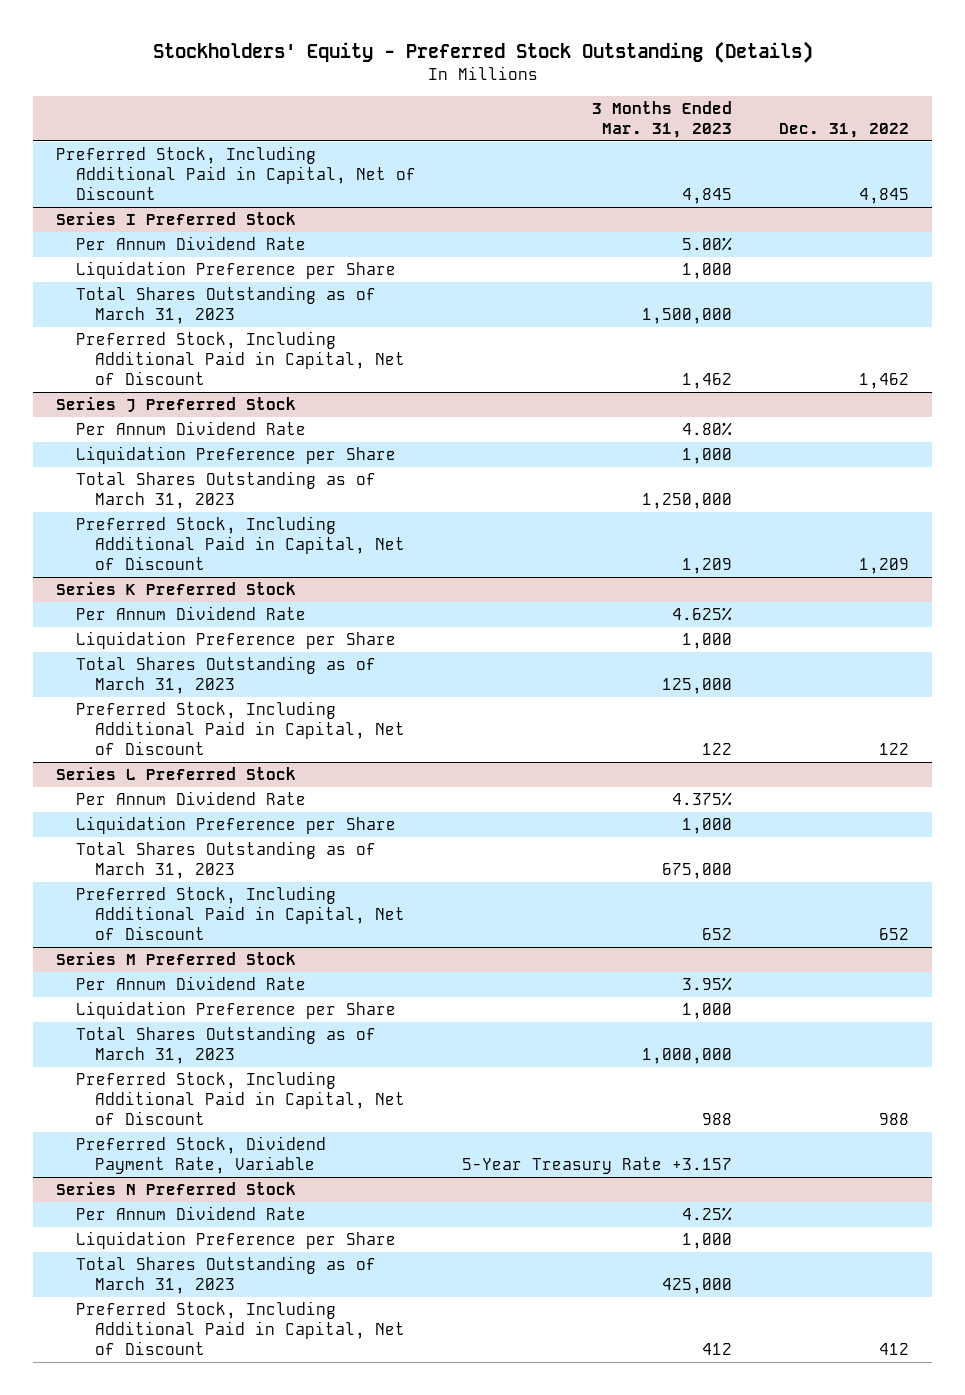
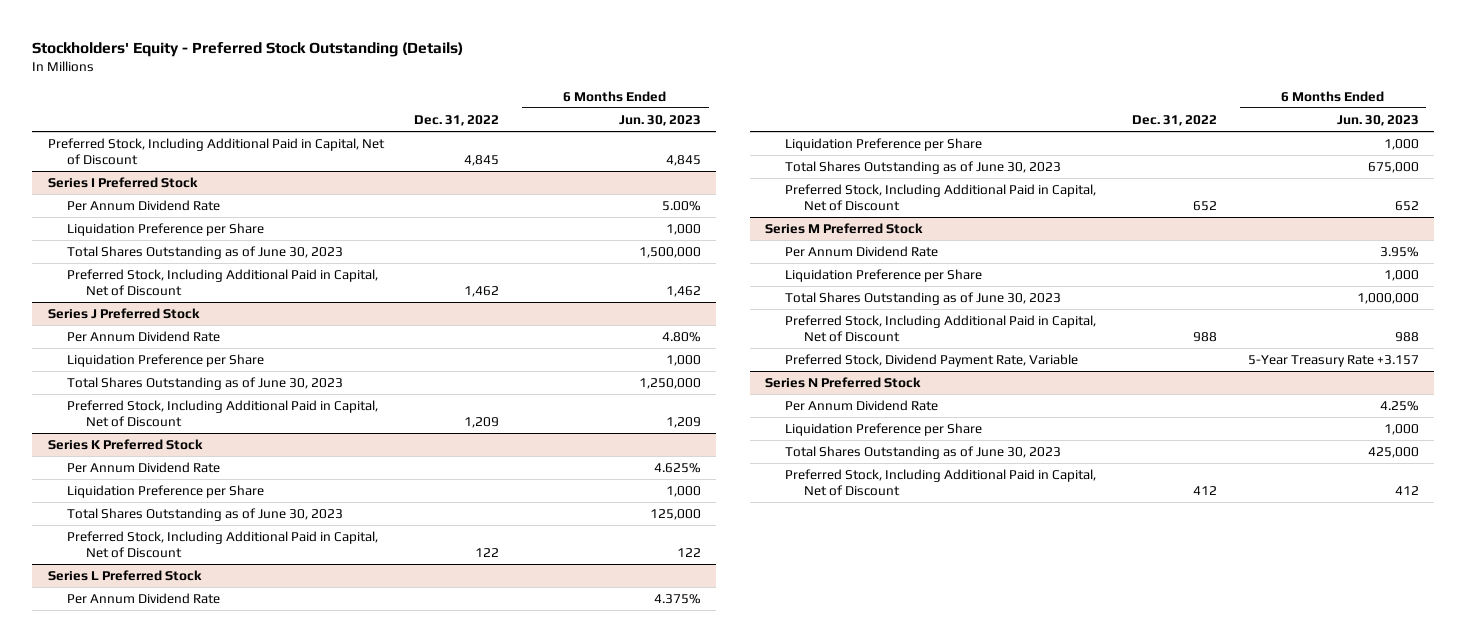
- | 3 Months Ended Mar. 31, 2023 | Dec. 31, 2022
+ | Dec. 31, 2022 | 6 Months Ended Jun. 30, 2023
@ Series I Preferred Stock
- Total Shares Outstanding as of March 31, 2023 | 1,500,000 |
+ Total Shares Outstanding as of June 30, 2023 | | 1,500,000
@ Series J Preferred Stock
- Total Shares Outstanding as of March 31, 2023 | 1,250,000 |
+ Total Shares Outstanding as of June 30, 2023 | | 1,250,000
@ Series K Preferred Stock
- Total Shares Outstanding as of March 31, 2023 | 125,000 |
+ Total Shares Outstanding as of June 30, 2023 | | 125,000
@ Series L Preferred Stock
- Total Shares Outstanding as of March 31, 2023 | 675,000 |
+ Total Shares Outstanding as of June 30, 2023 | | 675,000
@ Series M Preferred Stock
- Total Shares Outstanding as of March 31, 2023 | 1,000,000 |
+ Total Shares Outstanding as of June 30, 2023 | | 1,000,000
@ Series N Preferred Stock
- Total Shares Outstanding as of March 31, 2023 | 425,000 |
+ Total Shares Outstanding as of June 30, 2023 | | 425,000

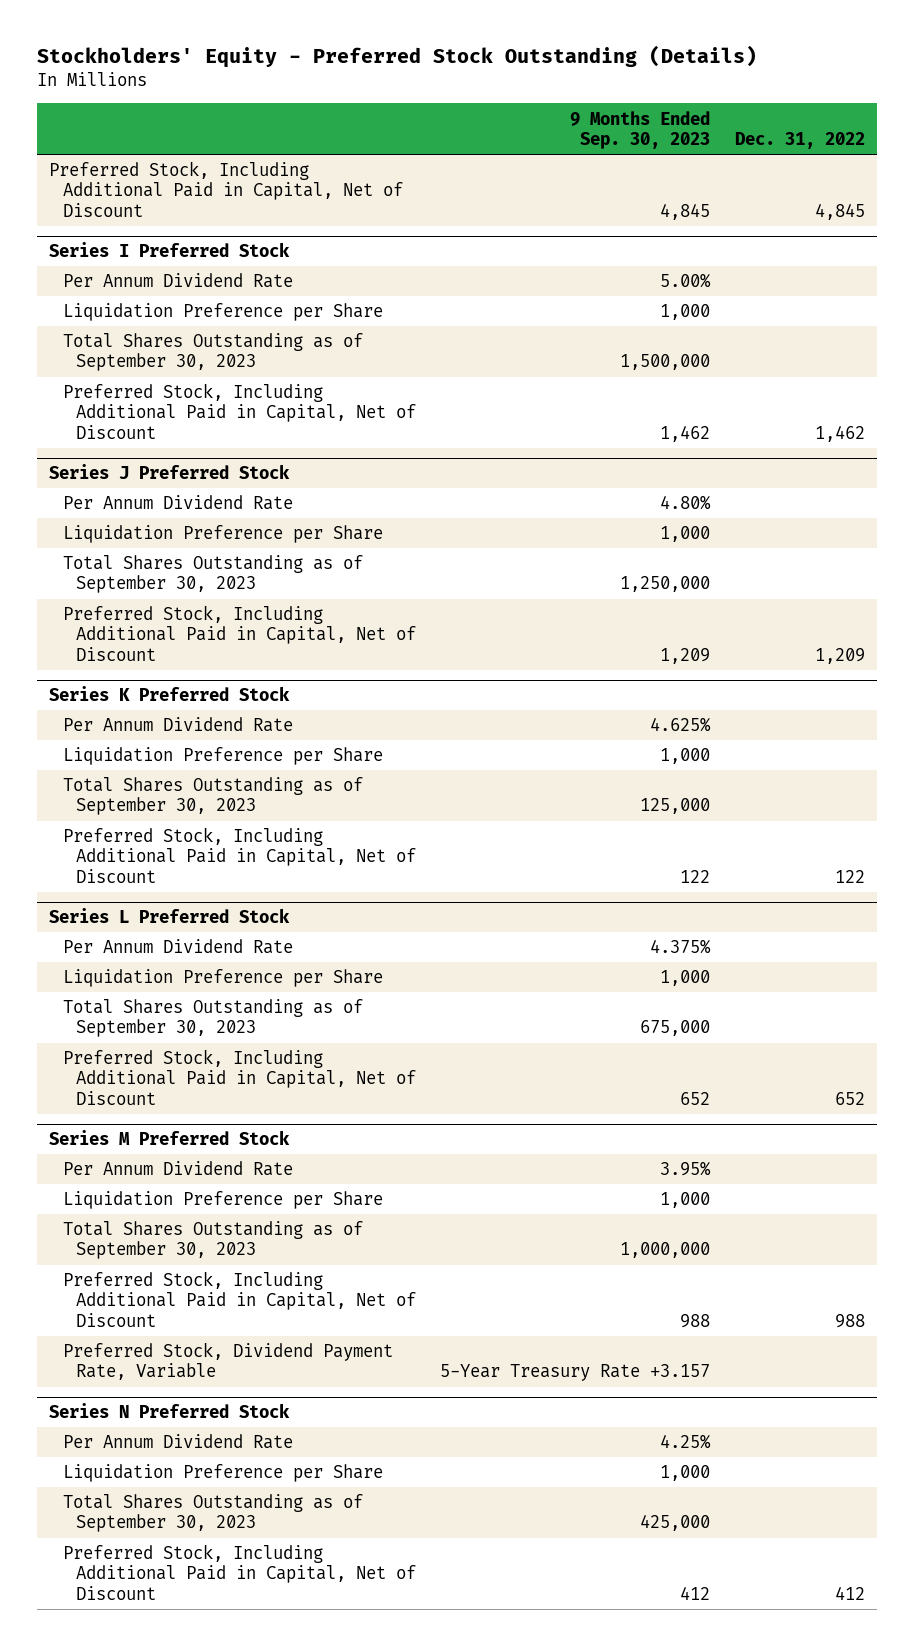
- | Dec. 31, 2022 | 6 Months Ended Jun. 30, 2023
+ | 9 Months Ended Sep. 30, 2023 | Dec. 31, 2022
@ Series I Preferred Stock
- Total Shares Outstanding as of June 30, 2023 | | 1,500,000
+ Total Shares Outstanding as of September 30, 2023 | 1,500,000 |
@ Series J Preferred Stock
- Total Shares Outstanding as of June 30, 2023 | | 1,250,000
+ Total Shares Outstanding as of September 30, 2023 | 1,250,000 |
@ Series K Preferred Stock
- Total Shares Outstanding as of June 30, 2023 | | 125,000
+ Total Shares Outstanding as of September 30, 2023 | 125,000 |
@ Series L Preferred Stock
- Total Shares Outstanding as of June 30, 2023 | | 675,000
+ Total Shares Outstanding as of September 30, 2023 | 675,000 |
@ Series M Preferred Stock
- Total Shares Outstanding as of June 30, 2023 | | 1,000,000
+ Total Shares Outstanding as of September 30, 2023 | 1,000,000 |
@ Series N Preferred Stock
- Total Shares Outstanding as of June 30, 2023 | | 425,000
+ Total Shares Outstanding as of September 30, 2023 | 425,000 |

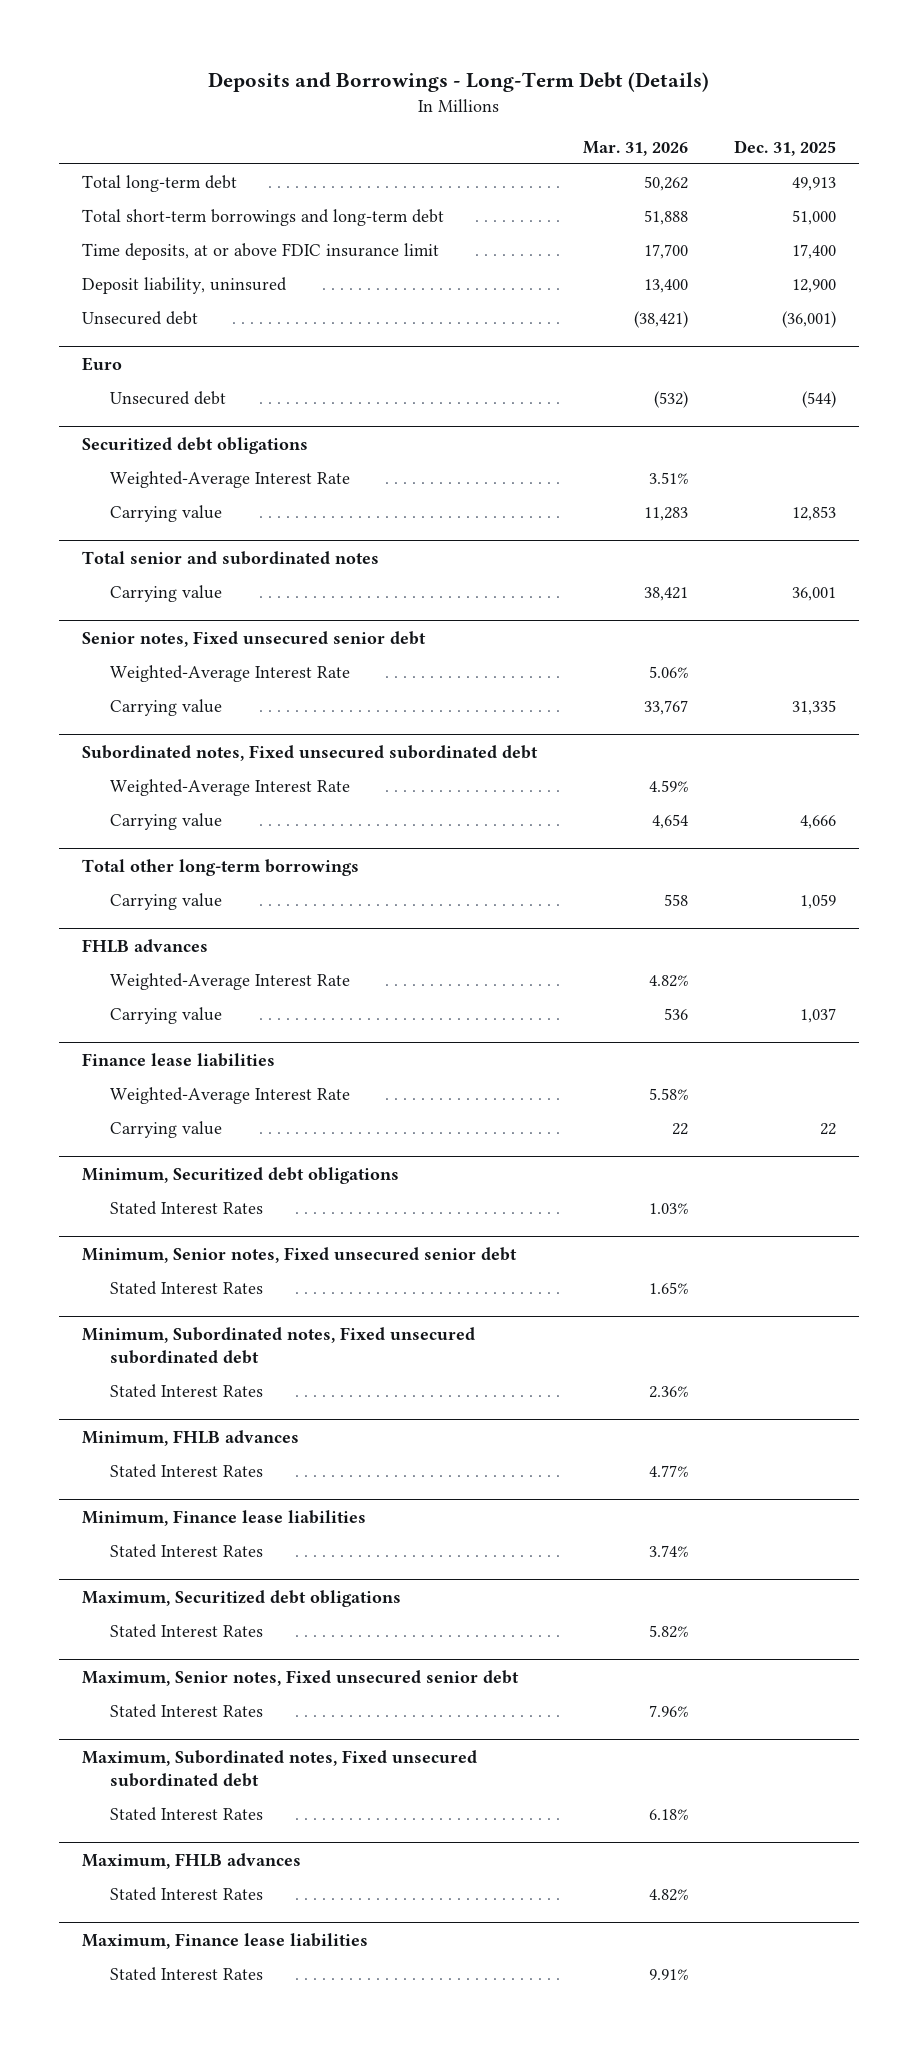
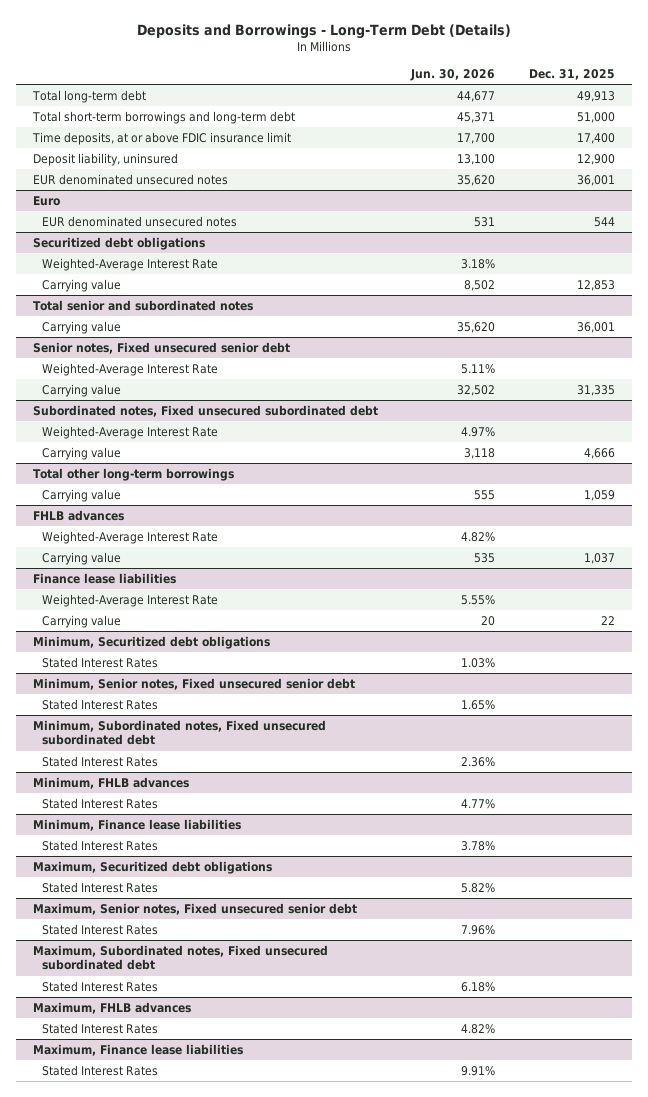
- | Mar. 31, 2026 | Dec. 31, 2025
+ | Jun. 30, 2026 | Dec. 31, 2025
- Unsecured debt | (38,421) | (36,001)
+ EUR denominated unsecured notes | 35,620 | 36,001
@ Euro
- Unsecured debt | (532) | (544)
+ EUR denominated unsecured notes | 531 | 544

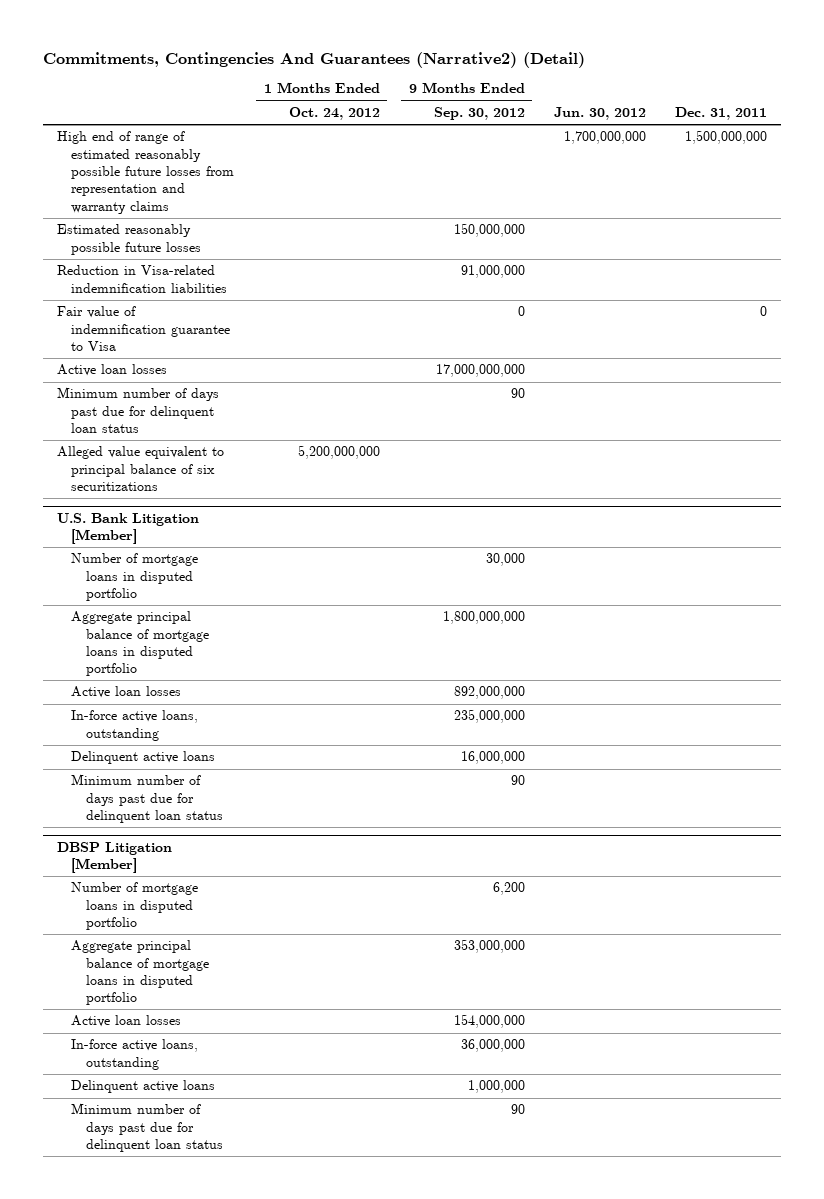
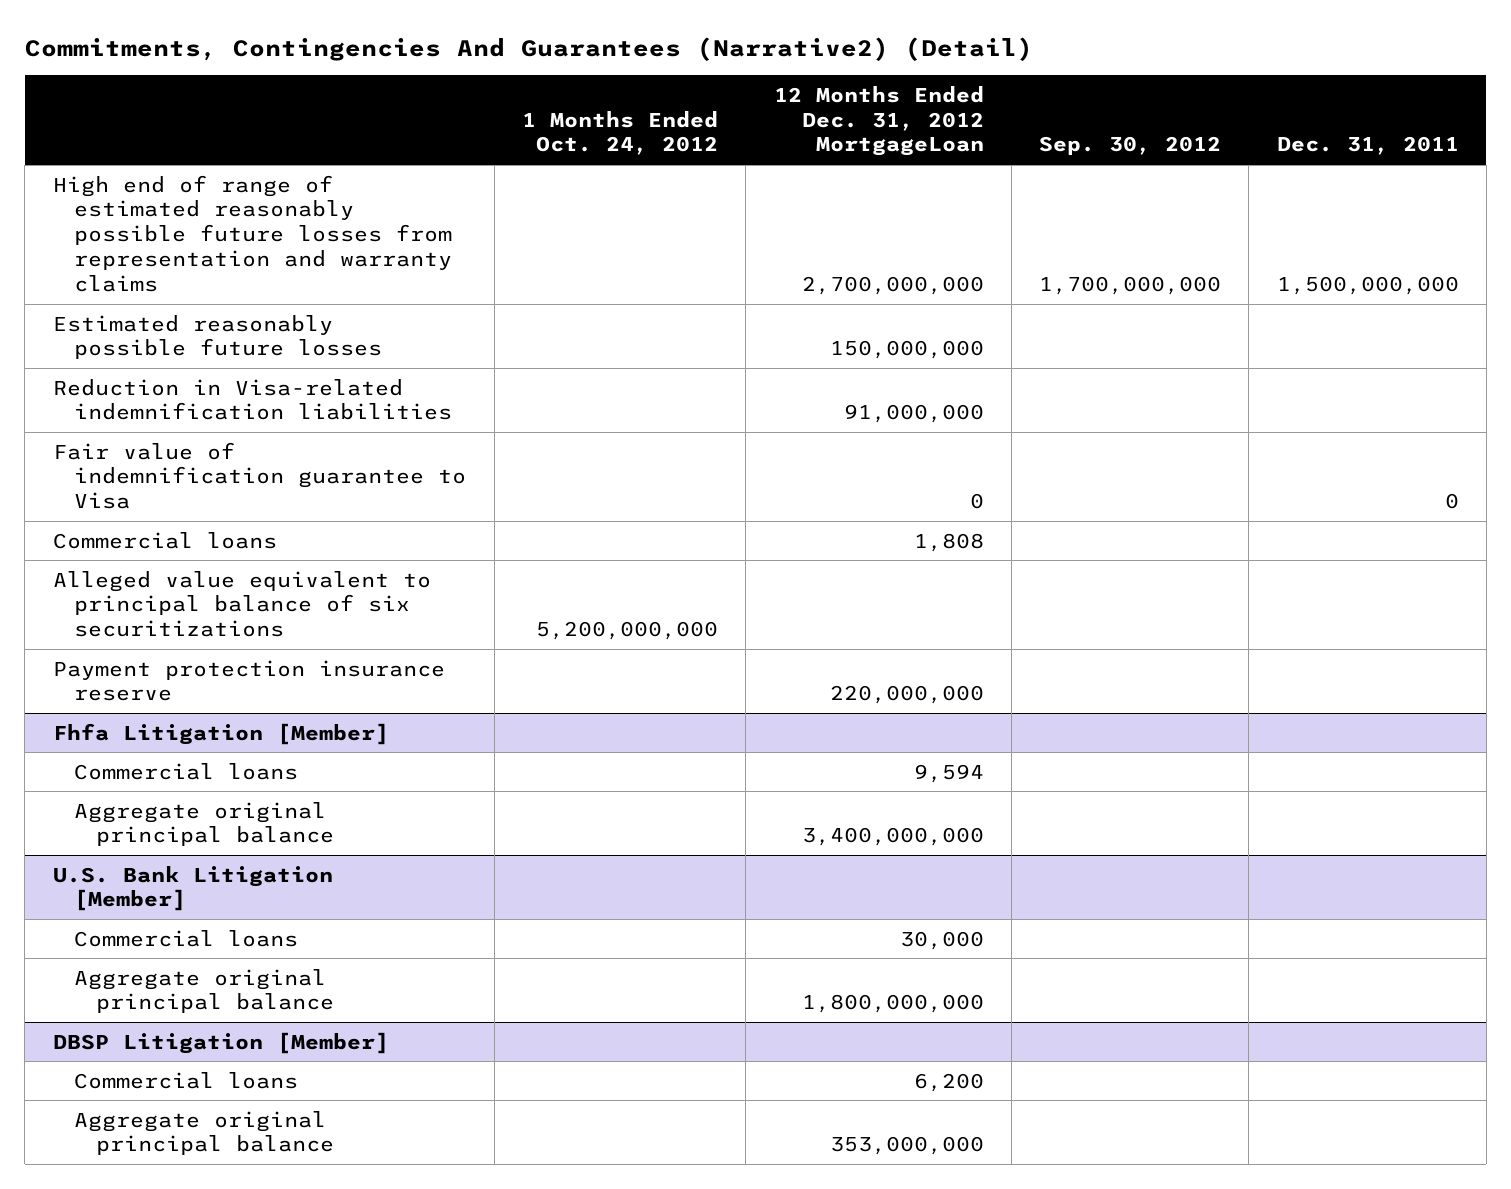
- | 1 Months Ended Oct. 24, 2012 | 9 Months Ended Sep. 30, 2012 | Jun. 30, 2012 | Dec. 31, 2011
+ | 1 Months Ended Oct. 24, 2012 | 12 Months Ended Dec. 31, 2012 MortgageLoan | Sep. 30, 2012 | Dec. 31, 2011
- Active loan losses | | 17,000,000,000 | |
- Minimum number of days past due for delinquent loan status | | 90 | |
+ Commercial loans | | 1,808 | |
+ Payment protection insurance reserve | | 220,000,000 | |
+ Fhfa Litigation [Member]
+ Commercial loans | | 9,594 | |
+ Aggregate original principal balance | | 3,400,000,000 | |
@ U.S. Bank Litigation [Member]
- Number of mortgage loans in disputed portfolio | | 30,000 | |
- Aggregate principal balance of mortgage loans in disputed portfolio | | 1,800,000,000 | |
- Active loan losses | | 892,000,000 | |
- In-force active loans, outstanding | | 235,000,000 | |
- Delinquent active loans | | 16,000,000 | |
- Minimum number of days past due for delinquent loan status | | 90 | |
+ Commercial loans | | 30,000 | |
+ Aggregate original principal balance | | 1,800,000,000 | |
@ DBSP Litigation [Member]
- Number of mortgage loans in disputed portfolio | | 6,200 | |
- Aggregate principal balance of mortgage loans in disputed portfolio | | 353,000,000 | |
- Active loan losses | | 154,000,000 | |
- In-force active loans, outstanding | | 36,000,000 | |
- Delinquent active loans | | 1,000,000 | |
- Minimum number of days past due for delinquent loan status | | 90 | |
+ Commercial loans | | 6,200 | |
+ Aggregate original principal balance | | 353,000,000 | |

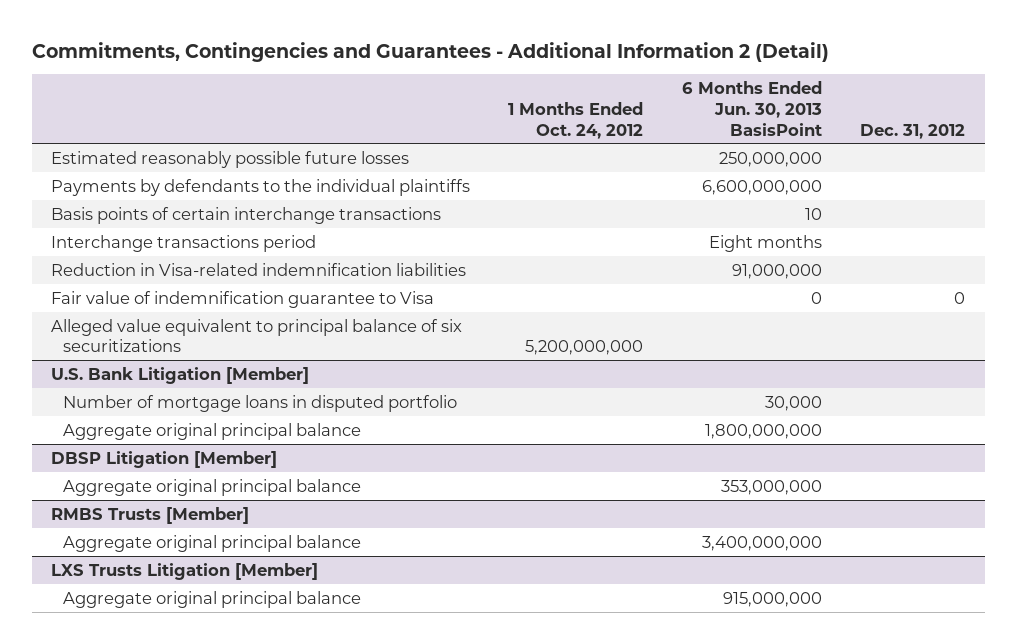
- Commitments, Contingencies And Guarantees (Narrative2) (Detail)
+ Commitments, Contingencies and Guarantees - Additional Information 2 (Detail)
- | 1 Months Ended Oct. 24, 2012 | 12 Months Ended Dec. 31, 2012 MortgageLoan | Sep. 30, 2012 | Dec. 31, 2011
+ | 1 Months Ended Oct. 24, 2012 | 6 Months Ended Jun. 30, 2013 BasisPoint | Dec. 31, 2012
- High end of range of estimated reasonably possible future losses from representation and warranty claims | | 2,700,000,000 | 1,700,000,000 | 1,500,000,000
+ Payments by defendants to the individual plaintiffs | | 6,600,000,000 |
+ Basis points of certain interchange transactions | | 10 |
+ Interchange transactions period | | Eight months |
- Commercial loans | | 1,808 | |
- Payment protection insurance reserve | | 220,000,000 | |
- Fhfa Litigation [Member]
- Commercial loans | | 9,594 | |
- Aggregate original principal balance | | 3,400,000,000 | |
@ U.S. Bank Litigation [Member]
- Commercial loans | | 30,000 | |
+ Number of mortgage loans in disputed portfolio | | 30,000 |
@ DBSP Litigation [Member]
- Commercial loans | | 6,200 | |
+ RMBS Trusts [Member]
+ Aggregate original principal balance | | 3,400,000,000 |
+ LXS Trusts Litigation [Member]
+ Aggregate original principal balance | | 915,000,000 |

